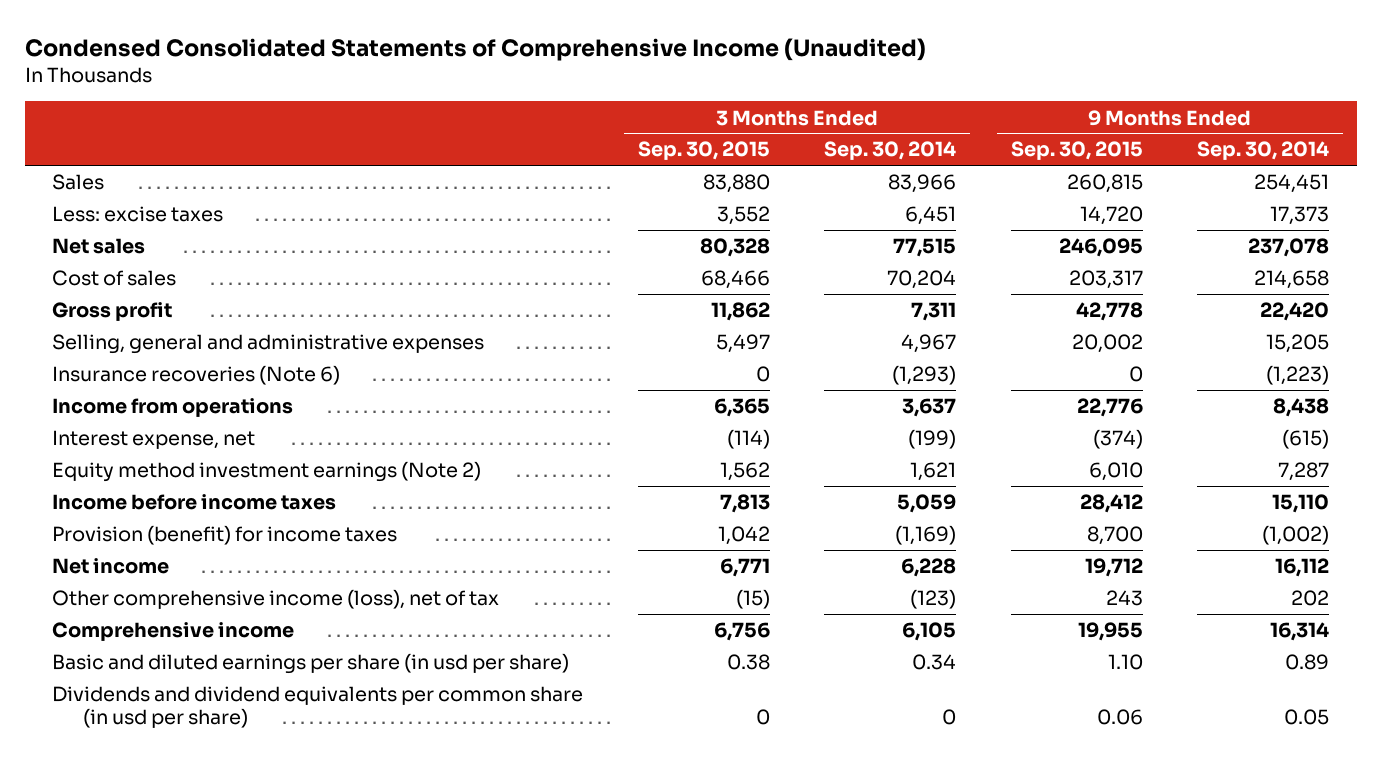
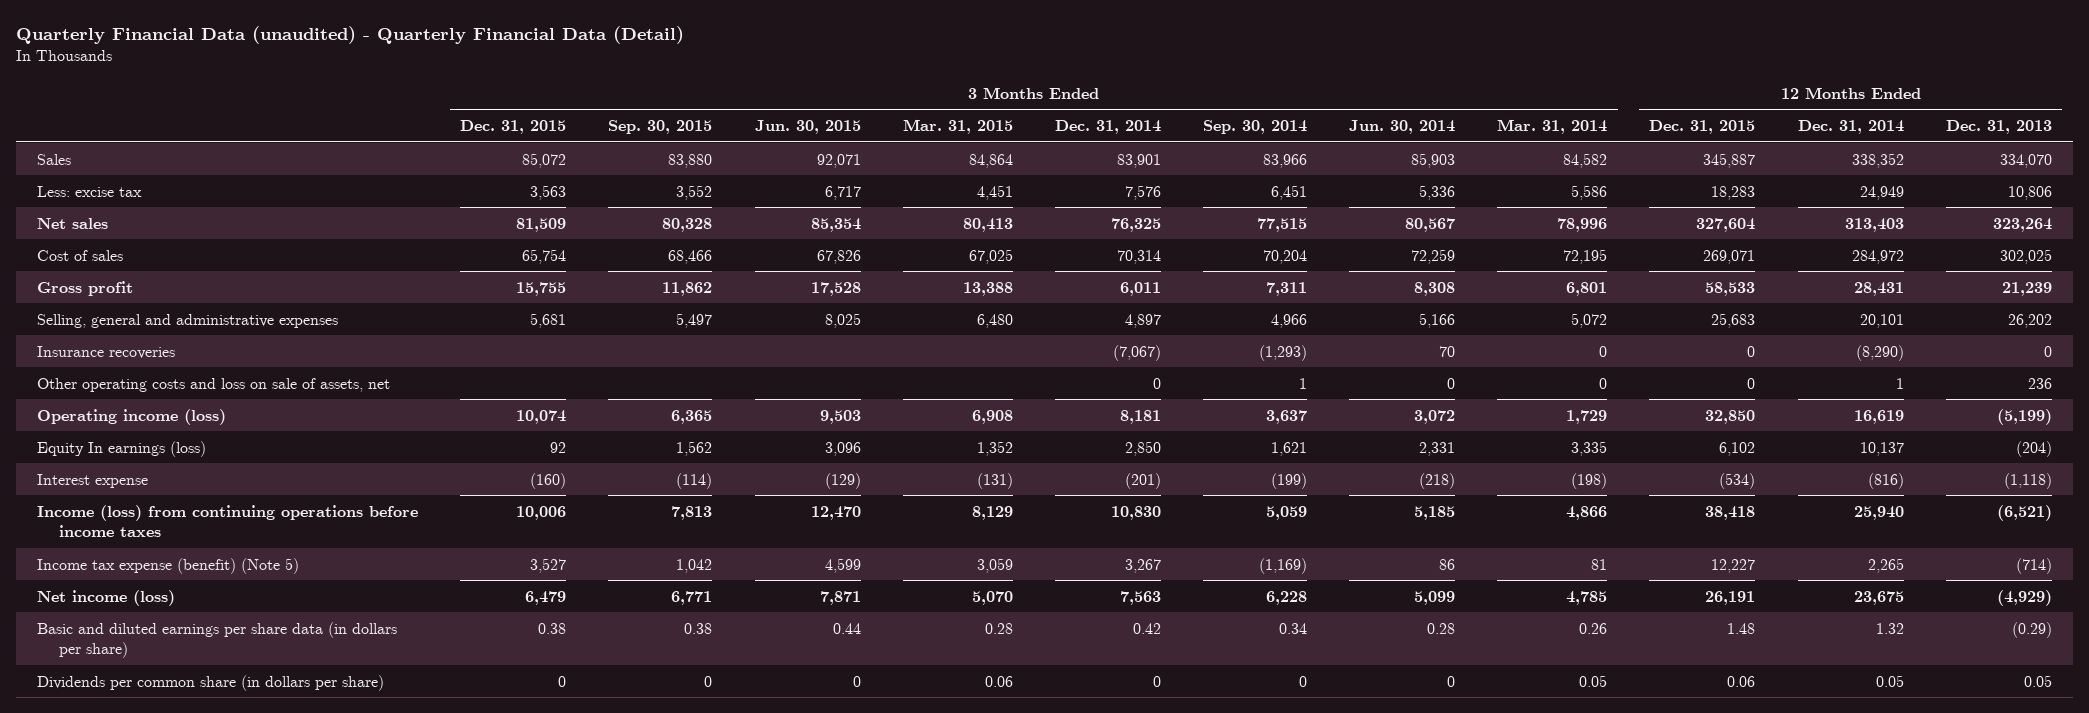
- Condensed Consolidated Statements of Comprehensive Income (Unaudited)
+ Quarterly Financial Data (unaudited) - Quarterly Financial Data (Detail)
- | 3 Months Ended Sep. 30, 2015 | 3 Months Ended Sep. 30, 2014 | 9 Months Ended Sep. 30, 2015 | 9 Months Ended Sep. 30, 2014
+ | 3 Months Ended Dec. 31, 2015 | 3 Months Ended Sep. 30, 2015 | 3 Months Ended Jun. 30, 2015 | 3 Months Ended Mar. 31, 2015 | 3 Months Ended Dec. 31, 2014 | 3 Months Ended Sep. 30, 2014 | 3 Months Ended Jun. 30, 2014 | 3 Months Ended Mar. 31, 2014 | 12 Months Ended Dec. 31, 2015 | 12 Months Ended Dec. 31, 2014 | 12 Months Ended Dec. 31, 2013
- Less: excise taxes | 3,552 | 6,451 | 14,720 | 17,373
+ Less: excise tax | 3,563 | 3,552 | 6,717 | 4,451 | 7,576 | 6,451 | 5,336 | 5,586 | 18,283 | 24,949 | 10,806
- Selling, general and administrative expenses | 5,497 | 4,967 | 20,002 | 15,205
- Insurance recoveries (Note 6) | 0 | (1,293) | 0 | (1,223)
- Income from operations | 6,365 | 3,637 | 22,776 | 8,438
- Interest expense, net | (114) | (199) | (374) | (615)
- Equity method investment earnings (Note 2) | 1,562 | 1,621 | 6,010 | 7,287
- Income before income taxes | 7,813 | 5,059 | 28,412 | 15,110
- Provision (benefit) for income taxes | 1,042 | (1,169) | 8,700 | (1,002)
- Net income | 6,771 | 6,228 | 19,712 | 16,112
- Other comprehensive income (loss), net of tax | (15) | (123) | 243 | 202
- Comprehensive income | 6,756 | 6,105 | 19,955 | 16,314
- Basic and diluted earnings per share (in usd per share) | 0.38 | 0.34 | 1.10 | 0.89
- Dividends and dividend equivalents per common share (in usd per share) | 0 | 0 | 0.06 | 0.05
+ Selling, general and administrative expenses | 5,681 | 5,497 | 8,025 | 6,480 | 4,897 | 4,966 | 5,166 | 5,072 | 25,683 | 20,101 | 26,202
+ Insurance recoveries | | | | | (7,067) | (1,293) | 70 | 0 | 0 | (8,290) | 0
+ Other operating costs and loss on sale of assets, net | | | | | 0 | 1 | 0 | 0 | 0 | 1 | 236
+ Operating income (loss) | 10,074 | 6,365 | 9,503 | 6,908 | 8,181 | 3,637 | 3,072 | 1,729 | 32,850 | 16,619 | (5,199)
+ Equity In earnings (loss) | 92 | 1,562 | 3,096 | 1,352 | 2,850 | 1,621 | 2,331 | 3,335 | 6,102 | 10,137 | (204)
+ Interest expense | (160) | (114) | (129) | (131) | (201) | (199) | (218) | (198) | (534) | (816) | (1,118)
+ Income (loss) from continuing operations before income taxes | 10,006 | 7,813 | 12,470 | 8,129 | 10,830 | 5,059 | 5,185 | 4,866 | 38,418 | 25,940 | (6,521)
+ Income tax expense (benefit) (Note 5) | 3,527 | 1,042 | 4,599 | 3,059 | 3,267 | (1,169) | 86 | 81 | 12,227 | 2,265 | (714)
+ Net income (loss) | 6,479 | 6,771 | 7,871 | 5,070 | 7,563 | 6,228 | 5,099 | 4,785 | 26,191 | 23,675 | (4,929)
+ Basic and diluted earnings per share data (in dollars per share) | 0.38 | 0.38 | 0.44 | 0.28 | 0.42 | 0.34 | 0.28 | 0.26 | 1.48 | 1.32 | (0.29)
+ Dividends per common share (in dollars per share) | 0 | 0 | 0 | 0.06 | 0 | 0 | 0 | 0.05 | 0.06 | 0.05 | 0.05

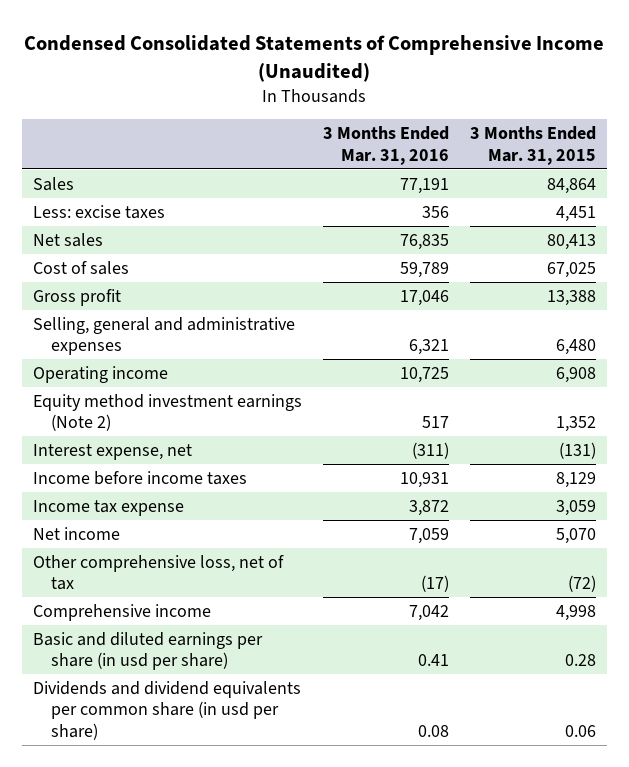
- Quarterly Financial Data (unaudited) - Quarterly Financial Data (Detail)
+ Condensed Consolidated Statements of Comprehensive Income (Unaudited)
- | 3 Months Ended Dec. 31, 2015 | 3 Months Ended Sep. 30, 2015 | 3 Months Ended Jun. 30, 2015 | 3 Months Ended Mar. 31, 2015 | 3 Months Ended Dec. 31, 2014 | 3 Months Ended Sep. 30, 2014 | 3 Months Ended Jun. 30, 2014 | 3 Months Ended Mar. 31, 2014 | 12 Months Ended Dec. 31, 2015 | 12 Months Ended Dec. 31, 2014 | 12 Months Ended Dec. 31, 2013
+ | 3 Months Ended Mar. 31, 2016 | 3 Months Ended Mar. 31, 2015
- Less: excise tax | 3,563 | 3,552 | 6,717 | 4,451 | 7,576 | 6,451 | 5,336 | 5,586 | 18,283 | 24,949 | 10,806
+ Less: excise taxes | 356 | 4,451
- Insurance recoveries | | | | | (7,067) | (1,293) | 70 | 0 | 0 | (8,290) | 0
- Other operating costs and loss on sale of assets, net | | | | | 0 | 1 | 0 | 0 | 0 | 1 | 236
- Operating income (loss) | 10,074 | 6,365 | 9,503 | 6,908 | 8,181 | 3,637 | 3,072 | 1,729 | 32,850 | 16,619 | (5,199)
- Equity In earnings (loss) | 92 | 1,562 | 3,096 | 1,352 | 2,850 | 1,621 | 2,331 | 3,335 | 6,102 | 10,137 | (204)
- Interest expense | (160) | (114) | (129) | (131) | (201) | (199) | (218) | (198) | (534) | (816) | (1,118)
- Income (loss) from continuing operations before income taxes | 10,006 | 7,813 | 12,470 | 8,129 | 10,830 | 5,059 | 5,185 | 4,866 | 38,418 | 25,940 | (6,521)
- Income tax expense (benefit) (Note 5) | 3,527 | 1,042 | 4,599 | 3,059 | 3,267 | (1,169) | 86 | 81 | 12,227 | 2,265 | (714)
- Net income (loss) | 6,479 | 6,771 | 7,871 | 5,070 | 7,563 | 6,228 | 5,099 | 4,785 | 26,191 | 23,675 | (4,929)
- Basic and diluted earnings per share data (in dollars per share) | 0.38 | 0.38 | 0.44 | 0.28 | 0.42 | 0.34 | 0.28 | 0.26 | 1.48 | 1.32 | (0.29)
- Dividends per common share (in dollars per share) | 0 | 0 | 0 | 0.06 | 0 | 0 | 0 | 0.05 | 0.06 | 0.05 | 0.05
+ Operating income | 10,725 | 6,908
+ Equity method investment earnings (Note 2) | 517 | 1,352
+ Interest expense, net | (311) | (131)
+ Income before income taxes | 10,931 | 8,129
+ Income tax expense | 3,872 | 3,059
+ Net income | 7,059 | 5,070
+ Other comprehensive loss, net of tax | (17) | (72)
+ Comprehensive income | 7,042 | 4,998
+ Basic and diluted earnings per share (in usd per share) | 0.41 | 0.28
+ Dividends and dividend equivalents per common share (in usd per share) | 0.08 | 0.06

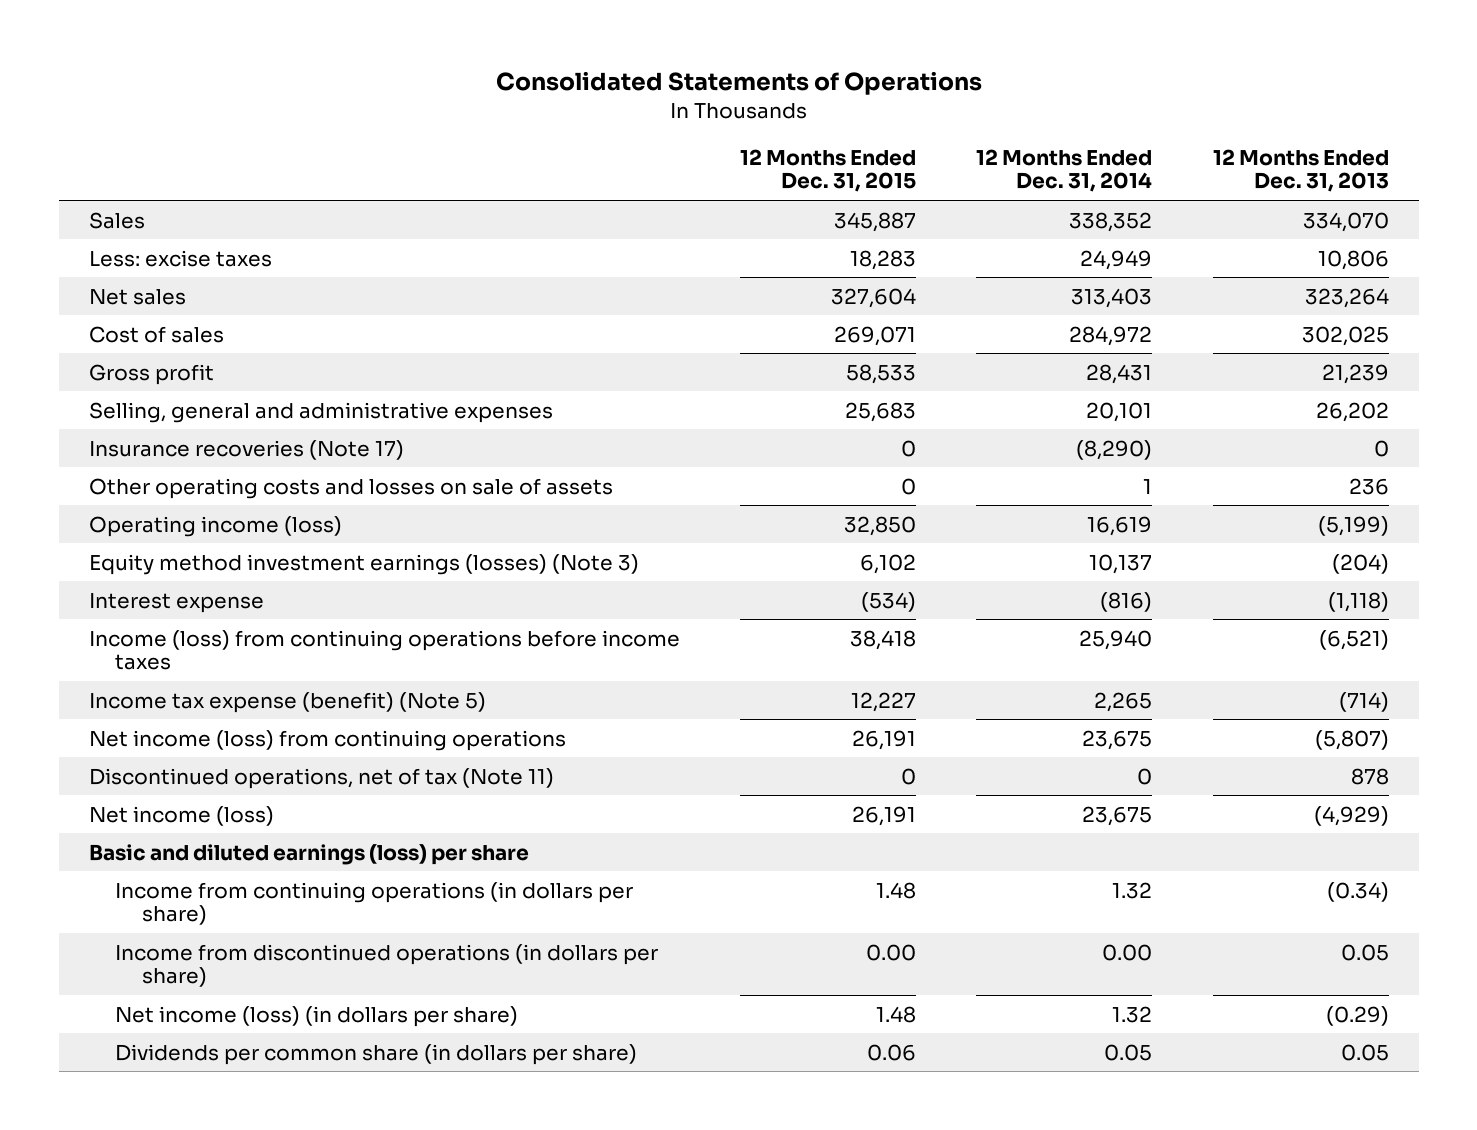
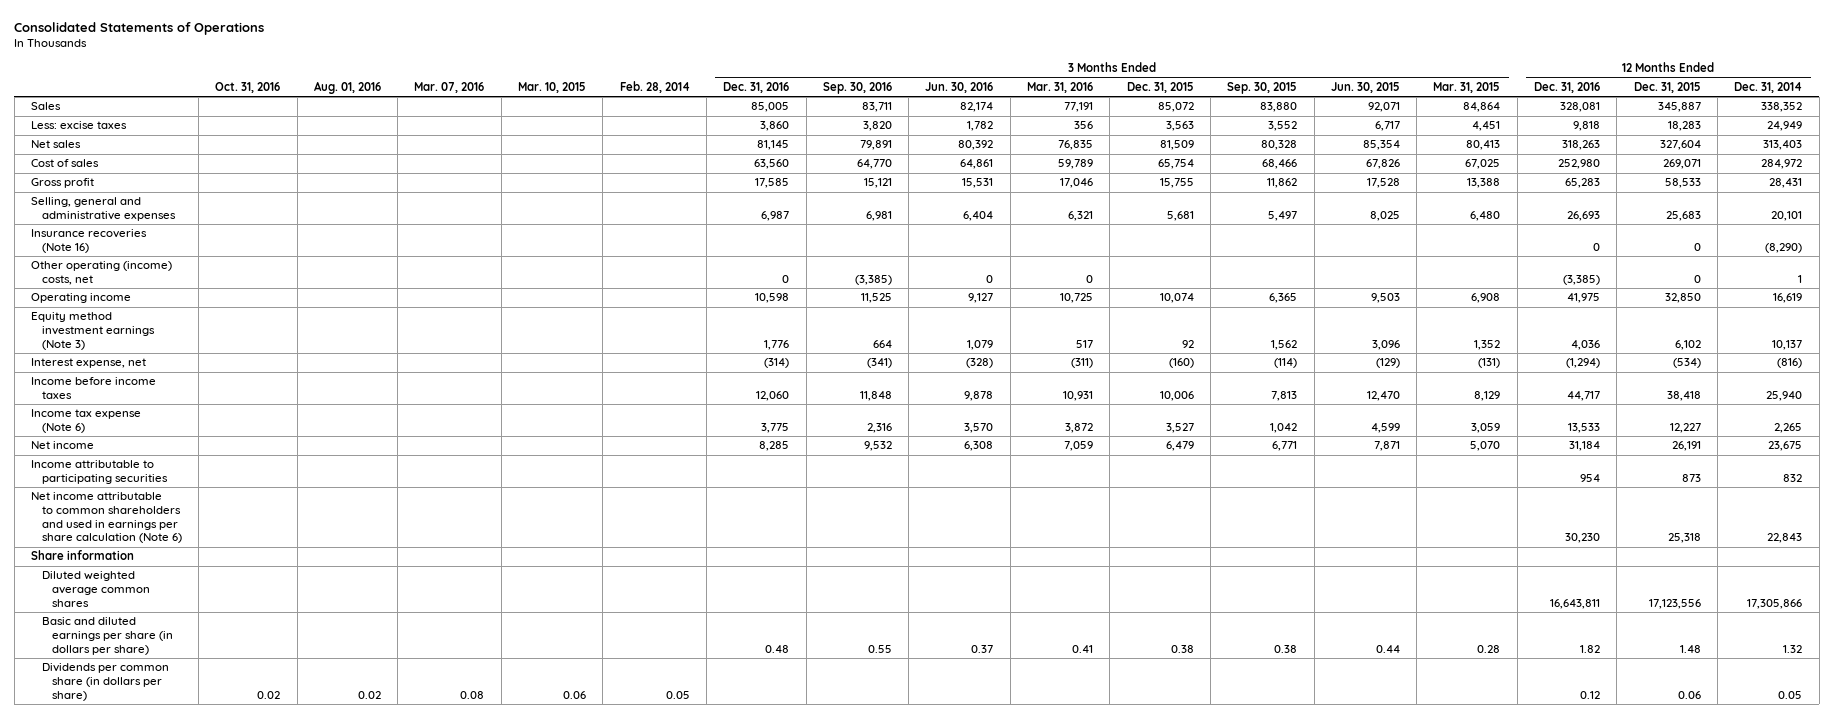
- | 12 Months Ended Dec. 31, 2015 | 12 Months Ended Dec. 31, 2014 | 12 Months Ended Dec. 31, 2013
+ | Oct. 31, 2016 | Aug. 01, 2016 | Mar. 07, 2016 | Mar. 10, 2015 | Feb. 28, 2014 | 3 Months Ended Dec. 31, 2016 | 3 Months Ended Sep. 30, 2016 | 3 Months Ended Jun. 30, 2016 | 3 Months Ended Mar. 31, 2016 | 3 Months Ended Dec. 31, 2015 | 3 Months Ended Sep. 30, 2015 | 3 Months Ended Jun. 30, 2015 | 3 Months Ended Mar. 31, 2015 | 12 Months Ended Dec. 31, 2016 | 12 Months Ended Dec. 31, 2015 | 12 Months Ended Dec. 31, 2014
- Insurance recoveries (Note 17) | 0 | (8,290) | 0
- Other operating costs and losses on sale of assets | 0 | 1 | 236
- Operating income (loss) | 32,850 | 16,619 | (5,199)
- Equity method investment earnings (losses) (Note 3) | 6,102 | 10,137 | (204)
- Interest expense | (534) | (816) | (1,118)
- Income (loss) from continuing operations before income taxes | 38,418 | 25,940 | (6,521)
- Income tax expense (benefit) (Note 5) | 12,227 | 2,265 | (714)
- Net income (loss) from continuing operations | 26,191 | 23,675 | (5,807)
- Discontinued operations, net of tax (Note 11) | 0 | 0 | 878
- Net income (loss) | 26,191 | 23,675 | (4,929)
- Basic and diluted earnings (loss) per share
- Income from continuing operations (in dollars per share) | 1.48 | 1.32 | (0.34)
- Income from discontinued operations (in dollars per share) | 0.00 | 0.00 | 0.05
- Net income (loss) (in dollars per share) | 1.48 | 1.32 | (0.29)
+ Insurance recoveries (Note 16) | | | | | | | | | | | | | | 0 | 0 | (8,290)
+ Other operating (income) costs, net | | | | | | 0 | (3,385) | 0 | 0 | | | | | (3,385) | 0 | 1
+ Operating income | | | | | | 10,598 | 11,525 | 9,127 | 10,725 | 10,074 | 6,365 | 9,503 | 6,908 | 41,975 | 32,850 | 16,619
+ Equity method investment earnings (Note 3) | | | | | | 1,776 | 664 | 1,079 | 517 | 92 | 1,562 | 3,096 | 1,352 | 4,036 | 6,102 | 10,137
+ Interest expense, net | | | | | | (314) | (341) | (328) | (311) | (160) | (114) | (129) | (131) | (1,294) | (534) | (816)
+ Income before income taxes | | | | | | 12,060 | 11,848 | 9,878 | 10,931 | 10,006 | 7,813 | 12,470 | 8,129 | 44,717 | 38,418 | 25,940
+ Income tax expense (Note 6) | | | | | | 3,775 | 2,316 | 3,570 | 3,872 | 3,527 | 1,042 | 4,599 | 3,059 | 13,533 | 12,227 | 2,265
+ Net income | | | | | | 8,285 | 9,532 | 6,308 | 7,059 | 6,479 | 6,771 | 7,871 | 5,070 | 31,184 | 26,191 | 23,675
+ Income attributable to participating securities | | | | | | | | | | | | | | 954 | 873 | 832
+ Net income attributable to common shareholders and used in earnings per share calculation (Note 6) | | | | | | | | | | | | | | 30,230 | 25,318 | 22,843
+ Share information
+ Diluted weighted average common shares | | | | | | | | | | | | | | 16,643,811 | 17,123,556 | 17,305,866
+ Basic and diluted earnings per share (in dollars per share) | | | | | | 0.48 | 0.55 | 0.37 | 0.41 | 0.38 | 0.38 | 0.44 | 0.28 | 1.82 | 1.48 | 1.32

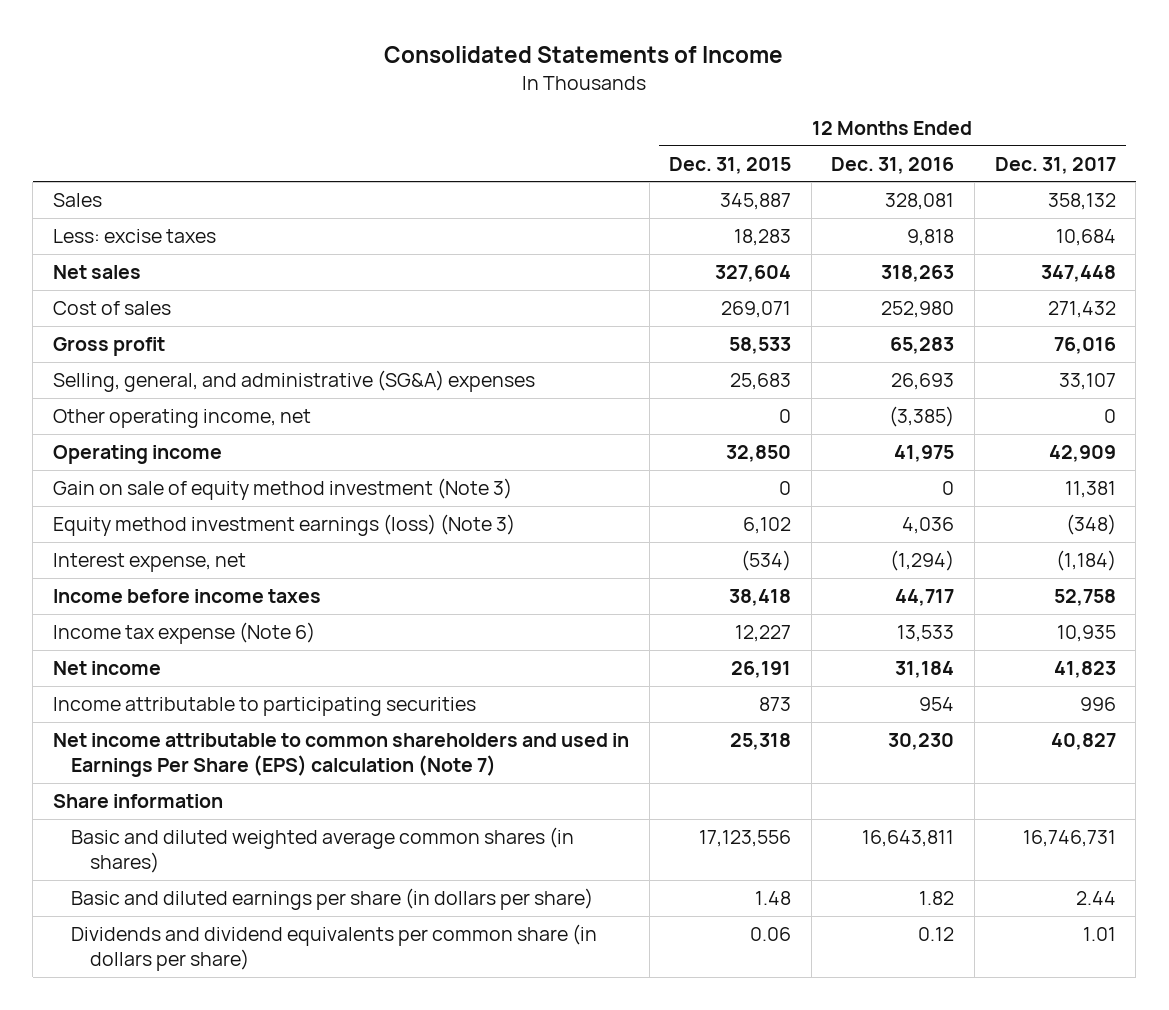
- Consolidated Statements of Operations
+ Consolidated Statements of Income
- | Oct. 31, 2016 | Aug. 01, 2016 | Mar. 07, 2016 | Mar. 10, 2015 | Feb. 28, 2014 | 3 Months Ended Dec. 31, 2016 | 3 Months Ended Sep. 30, 2016 | 3 Months Ended Jun. 30, 2016 | 3 Months Ended Mar. 31, 2016 | 3 Months Ended Dec. 31, 2015 | 3 Months Ended Sep. 30, 2015 | 3 Months Ended Jun. 30, 2015 | 3 Months Ended Mar. 31, 2015 | 12 Months Ended Dec. 31, 2016 | 12 Months Ended Dec. 31, 2015 | 12 Months Ended Dec. 31, 2014
+ | 12 Months Ended Dec. 31, 2015 | 12 Months Ended Dec. 31, 2016 | 12 Months Ended Dec. 31, 2017
- Selling, general and administrative expenses | | | | | | 6,987 | 6,981 | 6,404 | 6,321 | 5,681 | 5,497 | 8,025 | 6,480 | 26,693 | 25,683 | 20,101
- Insurance recoveries (Note 16) | | | | | | | | | | | | | | 0 | 0 | (8,290)
- Other operating (income) costs, net | | | | | | 0 | (3,385) | 0 | 0 | | | | | (3,385) | 0 | 1
+ Selling, general, and administrative (SG&A) expenses | 25,683 | 26,693 | 33,107
+ Other operating income, net | 0 | (3,385) | 0
- Equity method investment earnings (Note 3) | | | | | | 1,776 | 664 | 1,079 | 517 | 92 | 1,562 | 3,096 | 1,352 | 4,036 | 6,102 | 10,137
+ Gain on sale of equity method investment (Note 3) | 0 | 0 | 11,381
+ Equity method investment earnings (loss) (Note 3) | 6,102 | 4,036 | (348)
- Net income attributable to common shareholders and used in earnings per share calculation (Note 6) | | | | | | | | | | | | | | 30,230 | 25,318 | 22,843
+ Net income attributable to common shareholders and used in Earnings Per Share (EPS) calculation (Note 7) | 25,318 | 30,230 | 40,827
- Diluted weighted average common shares | | | | | | | | | | | | | | 16,643,811 | 17,123,556 | 17,305,866
+ Basic and diluted weighted average common shares (in shares) | 17,123,556 | 16,643,811 | 16,746,731
- Dividends per common share (in dollars per share) | 0.02 | 0.02 | 0.08 | 0.06 | 0.05 | | | | | | | | | 0.12 | 0.06 | 0.05
+ Dividends and dividend equivalents per common share (in dollars per share) | 0.06 | 0.12 | 1.01

